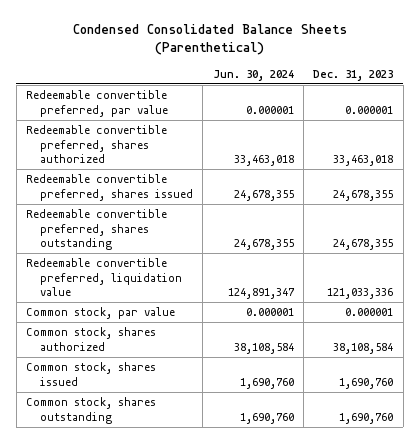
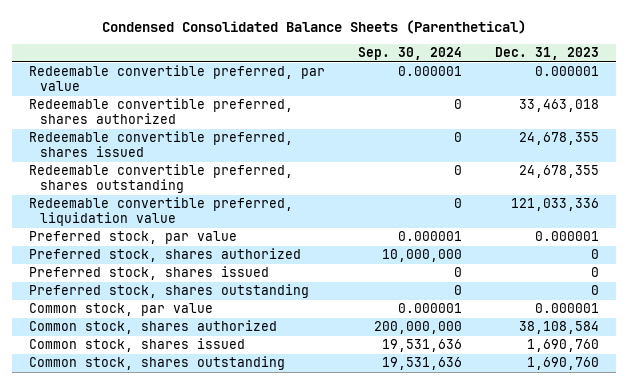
- | Jun. 30, 2024 | Dec. 31, 2023
+ | Sep. 30, 2024 | Dec. 31, 2023
+ Preferred stock, par value | 0.000001 | 0.000001
+ Preferred stock, shares authorized | 10,000,000 | 0
+ Preferred stock, shares issued | 0 | 0
+ Preferred stock, shares outstanding | 0 | 0

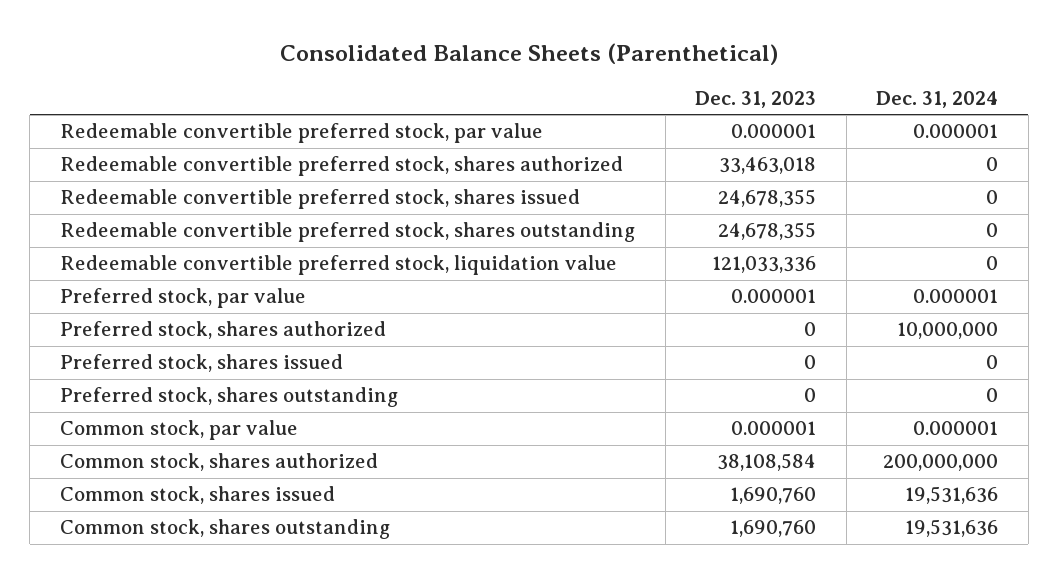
- Condensed Consolidated Balance Sheets (Parenthetical)
+ Consolidated Balance Sheets (Parenthetical)
- | Sep. 30, 2024 | Dec. 31, 2023
+ | Dec. 31, 2023 | Dec. 31, 2024
- Redeemable convertible preferred, par value | 0.000001 | 0.000001
- Redeemable convertible preferred, shares authorized | 0 | 33,463,018
- Redeemable convertible preferred, shares issued | 0 | 24,678,355
- Redeemable convertible preferred, shares outstanding | 0 | 24,678,355
- Redeemable convertible preferred, liquidation value | 0 | 121,033,336
+ Redeemable convertible preferred stock, par value | 0.000001 | 0.000001
+ Redeemable convertible preferred stock, shares authorized | 33,463,018 | 0
+ Redeemable convertible preferred stock, shares issued | 24,678,355 | 0
+ Redeemable convertible preferred stock, shares outstanding | 24,678,355 | 0
+ Redeemable convertible preferred stock, liquidation value | 121,033,336 | 0

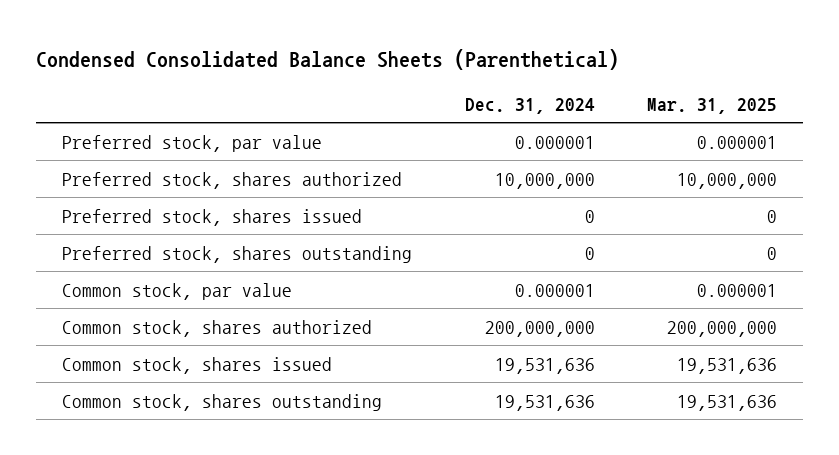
- Consolidated Balance Sheets (Parenthetical)
+ Condensed Consolidated Balance Sheets (Parenthetical)
- | Dec. 31, 2023 | Dec. 31, 2024
+ | Dec. 31, 2024 | Mar. 31, 2025
- Redeemable convertible preferred stock, par value | 0.000001 | 0.000001
- Redeemable convertible preferred stock, shares authorized | 33,463,018 | 0
- Redeemable convertible preferred stock, shares issued | 24,678,355 | 0
- Redeemable convertible preferred stock, shares outstanding | 24,678,355 | 0
- Redeemable convertible preferred stock, liquidation value | 121,033,336 | 0

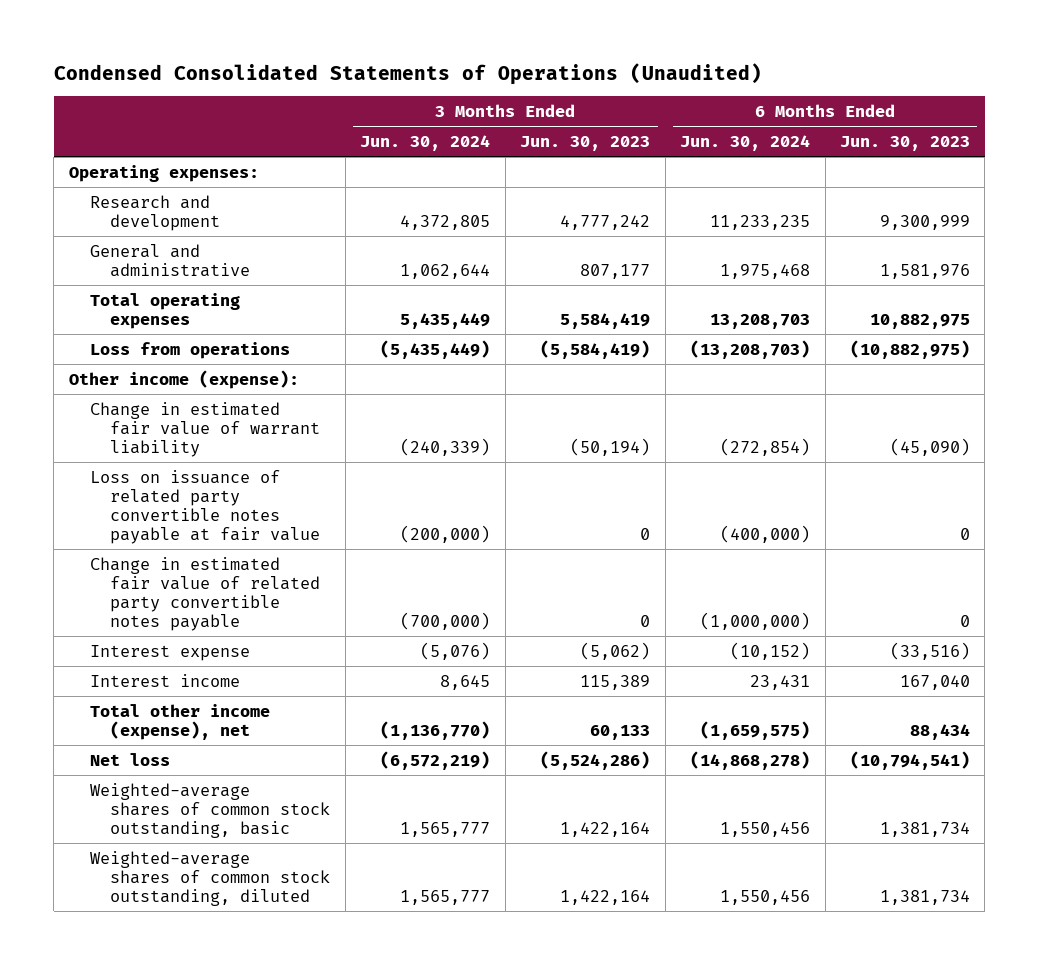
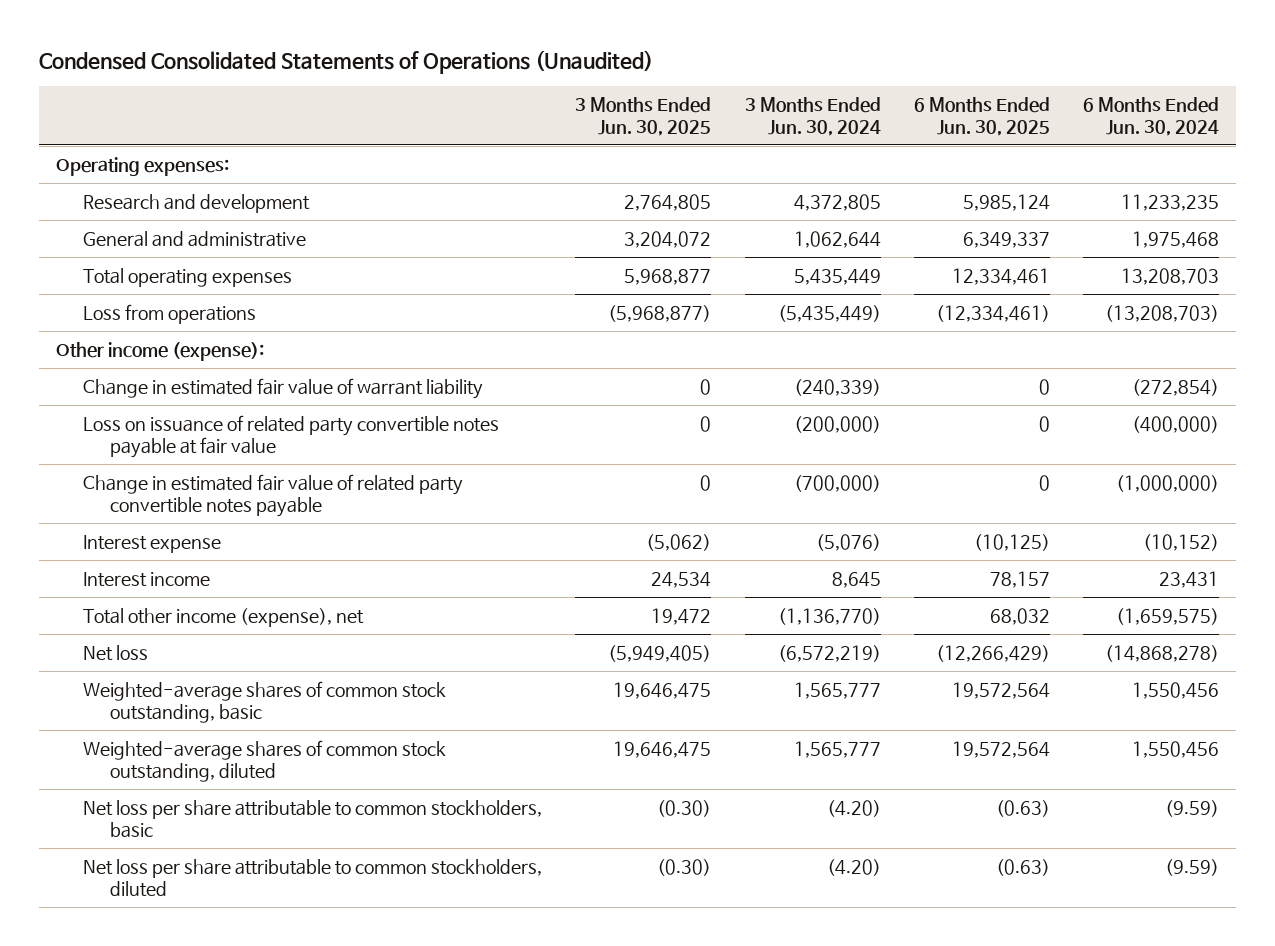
- | 3 Months Ended Jun. 30, 2024 | 3 Months Ended Jun. 30, 2023 | 6 Months Ended Jun. 30, 2024 | 6 Months Ended Jun. 30, 2023
+ | 3 Months Ended Jun. 30, 2025 | 3 Months Ended Jun. 30, 2024 | 6 Months Ended Jun. 30, 2025 | 6 Months Ended Jun. 30, 2024
+ Net loss per share attributable to common stockholders, basic | (0.30) | (4.20) | (0.63) | (9.59)
+ Net loss per share attributable to common stockholders, diluted | (0.30) | (4.20) | (0.63) | (9.59)

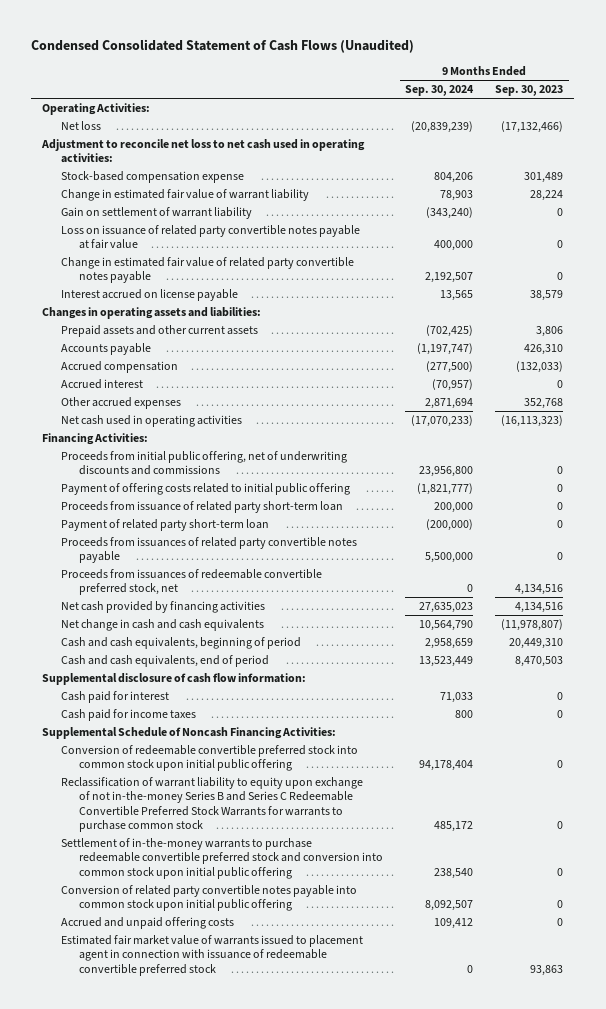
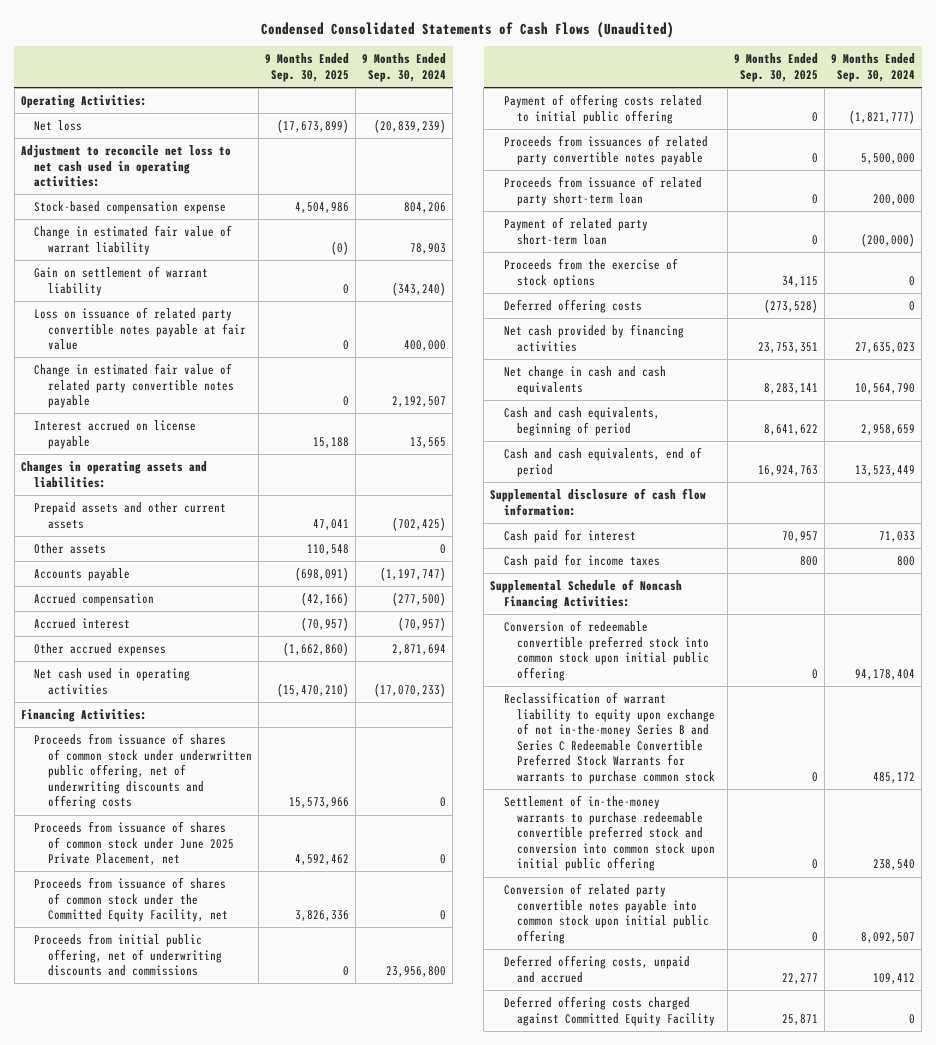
- Condensed Consolidated Statement of Cash Flows (Unaudited)
+ Condensed Consolidated Statements of Cash Flows (Unaudited)
- | 9 Months Ended Sep. 30, 2024 | 9 Months Ended Sep. 30, 2023
+ | 9 Months Ended Sep. 30, 2025 | 9 Months Ended Sep. 30, 2024
+ Other assets | 110,548 | 0
+ Proceeds from issuance of shares of common stock under underwritten public offering, net of underwriting discounts and offering costs | 15,573,966 | 0
+ Proceeds from issuance of shares of common stock under June 2025 Private Placement, net | 4,592,462 | 0
+ Proceeds from issuance of shares of common stock under the Committed Equity Facility, net | 3,826,336 | 0
moved up: Proceeds from issuances of related party convertible notes payable | 0 | 5,500,000
- Proceeds from issuances of redeemable convertible preferred stock, net | 0 | 4,134,516
+ Proceeds from the exercise of stock options | 34,115 | 0
+ Deferred offering costs | (273,528) | 0
- Accrued and unpaid offering costs | 109,412 | 0
- Estimated fair market value of warrants issued to placement agent in connection with issuance of redeemable convertible preferred stock | 0 | 93,863
+ Deferred offering costs, unpaid and accrued | 22,277 | 109,412
+ Deferred offering costs charged against Committed Equity Facility | 25,871 | 0

